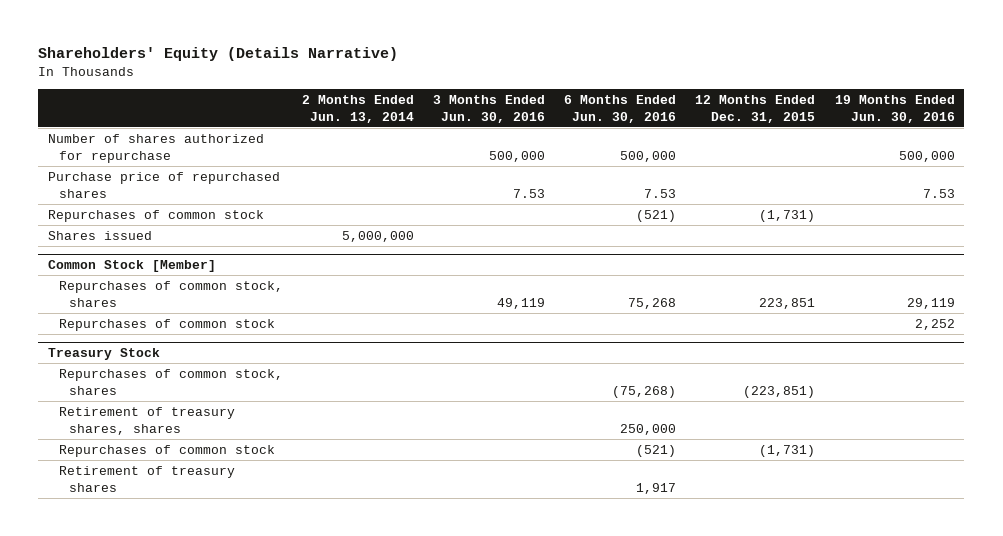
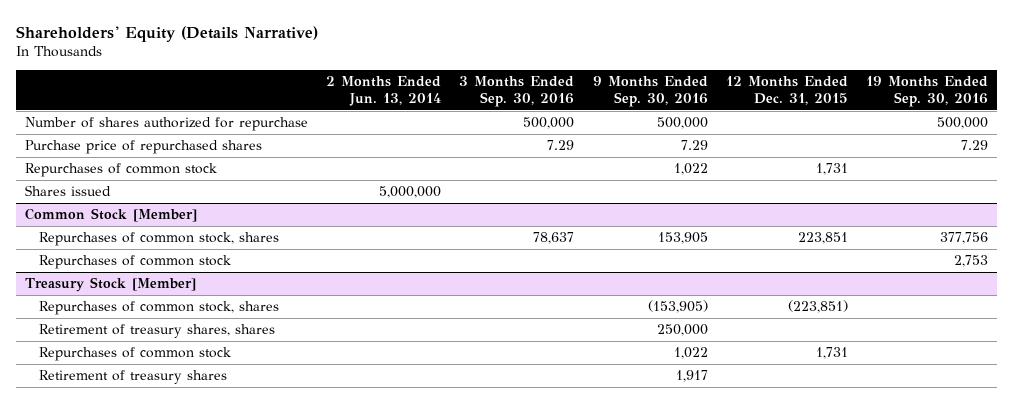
- | 2 Months Ended Jun. 13, 2014 | 3 Months Ended Jun. 30, 2016 | 6 Months Ended Jun. 30, 2016 | 12 Months Ended Dec. 31, 2015 | 19 Months Ended Jun. 30, 2016
+ | 2 Months Ended Jun. 13, 2014 | 3 Months Ended Sep. 30, 2016 | 9 Months Ended Sep. 30, 2016 | 12 Months Ended Dec. 31, 2015 | 19 Months Ended Sep. 30, 2016
- Repurchases of common stock | | | (521) | (1,731) |
+ Repurchases of common stock | | | 1,022 | 1,731 |
- Treasury Stock
+ Treasury Stock [Member]
- Repurchases of common stock | | | (521) | (1,731) |
+ Repurchases of common stock | | | 1,022 | 1,731 |

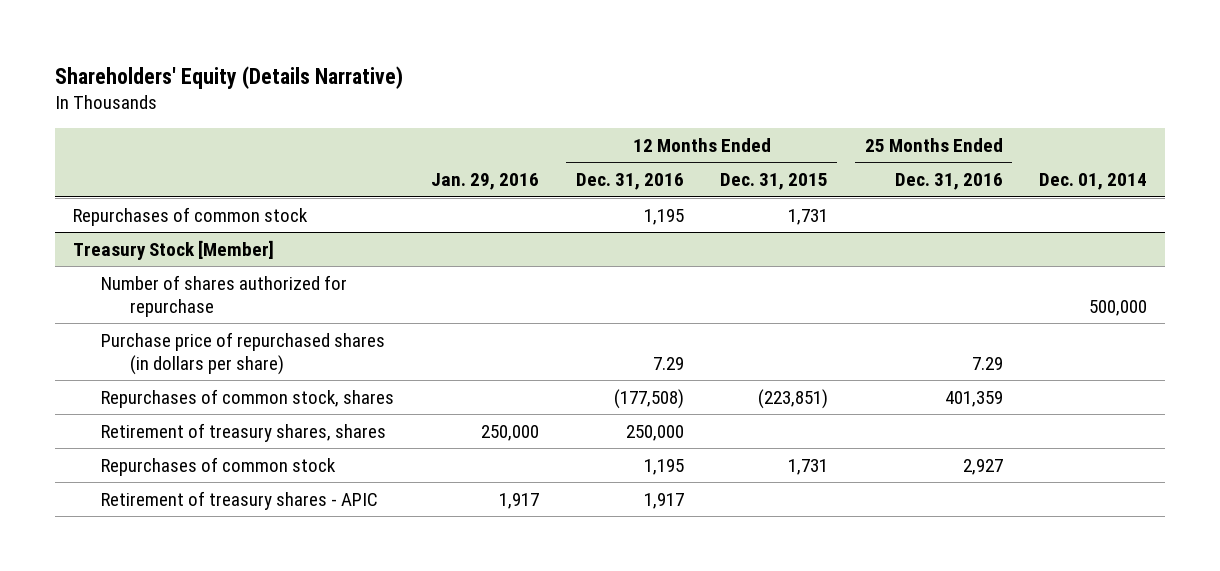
- | 2 Months Ended Jun. 13, 2014 | 3 Months Ended Sep. 30, 2016 | 9 Months Ended Sep. 30, 2016 | 12 Months Ended Dec. 31, 2015 | 19 Months Ended Sep. 30, 2016
+ | Jan. 29, 2016 | 12 Months Ended Dec. 31, 2016 | 12 Months Ended Dec. 31, 2015 | 25 Months Ended Dec. 31, 2016 | Dec. 01, 2014
- Number of shares authorized for repurchase | | 500,000 | 500,000 | | 500,000
- Purchase price of repurchased shares | | 7.29 | 7.29 | | 7.29
- Shares issued | 5,000,000 | | | |
- Common Stock [Member]
- Repurchases of common stock, shares | | 78,637 | 153,905 | 223,851 | 377,756
- Repurchases of common stock | | | | | 2,753
@ Treasury Stock [Member]
+ Number of shares authorized for repurchase | | | | | 500,000
+ Purchase price of repurchased shares (in dollars per share) | | 7.29 | | 7.29 |
- Retirement of treasury shares | | | 1,917 | |
+ Retirement of treasury shares - APIC | 1,917 | 1,917 | | |

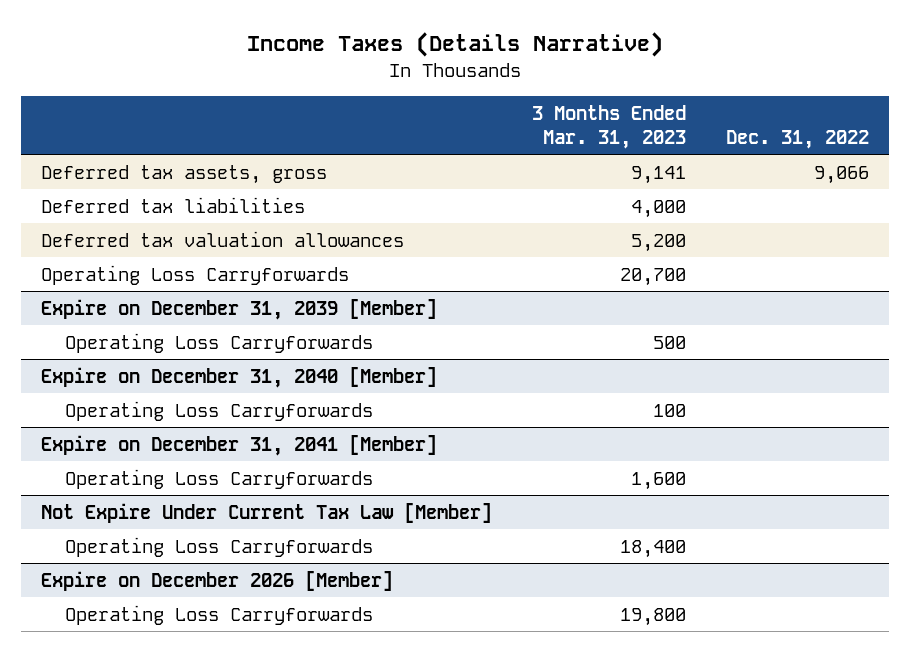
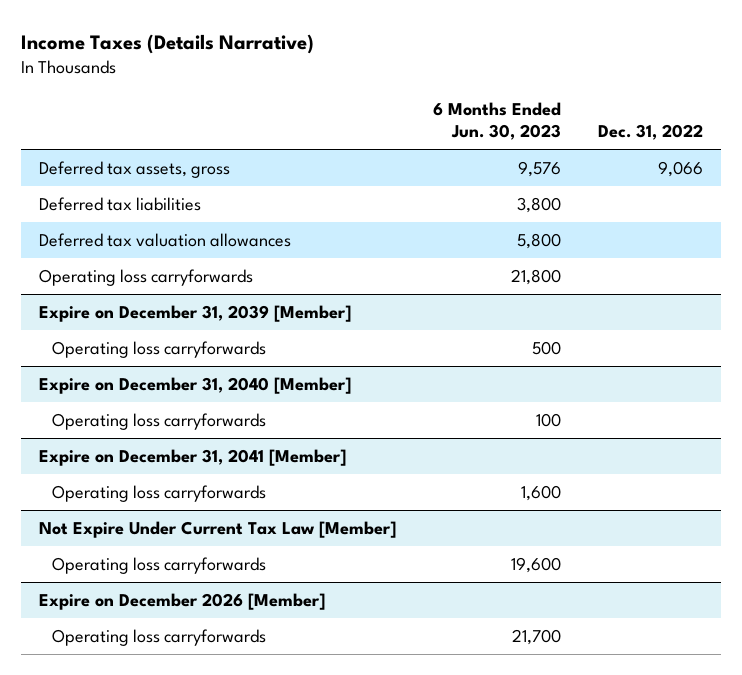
- | 3 Months Ended Mar. 31, 2023 | Dec. 31, 2022
+ | 6 Months Ended Jun. 30, 2023 | Dec. 31, 2022
- Operating Loss Carryforwards | 20,700 |
+ Operating loss carryforwards | 21,800 |
@ Expire on December 31, 2039 [Member]
- Operating Loss Carryforwards | 500 |
+ Operating loss carryforwards | 500 |
@ Expire on December 31, 2040 [Member]
- Operating Loss Carryforwards | 100 |
+ Operating loss carryforwards | 100 |
@ Expire on December 31, 2041 [Member]
- Operating Loss Carryforwards | 1,600 |
+ Operating loss carryforwards | 1,600 |
@ Not Expire Under Current Tax Law [Member]
- Operating Loss Carryforwards | 18,400 |
+ Operating loss carryforwards | 19,600 |
@ Expire on December 2026 [Member]
- Operating Loss Carryforwards | 19,800 |
+ Operating loss carryforwards | 21,700 |

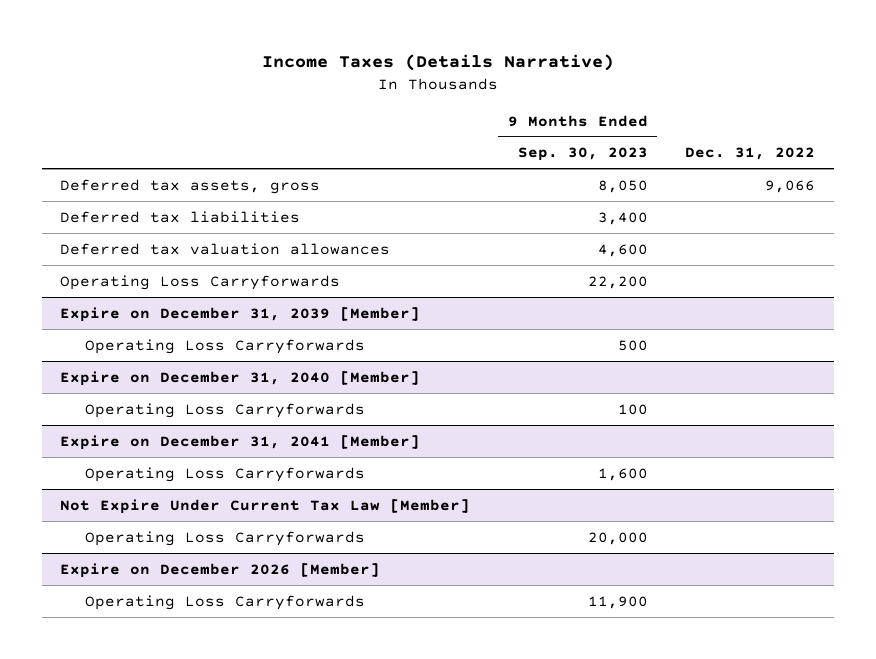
- | 6 Months Ended Jun. 30, 2023 | Dec. 31, 2022
+ | 9 Months Ended Sep. 30, 2023 | Dec. 31, 2022
- Operating loss carryforwards | 21,800 |
+ Operating Loss Carryforwards | 22,200 |
@ Expire on December 31, 2039 [Member]
- Operating loss carryforwards | 500 |
+ Operating Loss Carryforwards | 500 |
@ Expire on December 31, 2040 [Member]
- Operating loss carryforwards | 100 |
+ Operating Loss Carryforwards | 100 |
@ Expire on December 31, 2041 [Member]
- Operating loss carryforwards | 1,600 |
+ Operating Loss Carryforwards | 1,600 |
@ Not Expire Under Current Tax Law [Member]
- Operating loss carryforwards | 19,600 |
+ Operating Loss Carryforwards | 20,000 |
@ Expire on December 2026 [Member]
- Operating loss carryforwards | 21,700 |
+ Operating Loss Carryforwards | 11,900 |

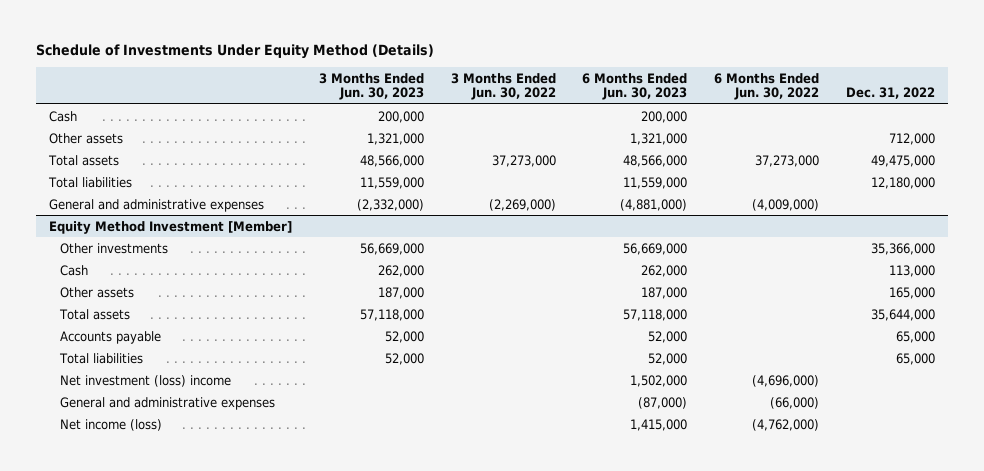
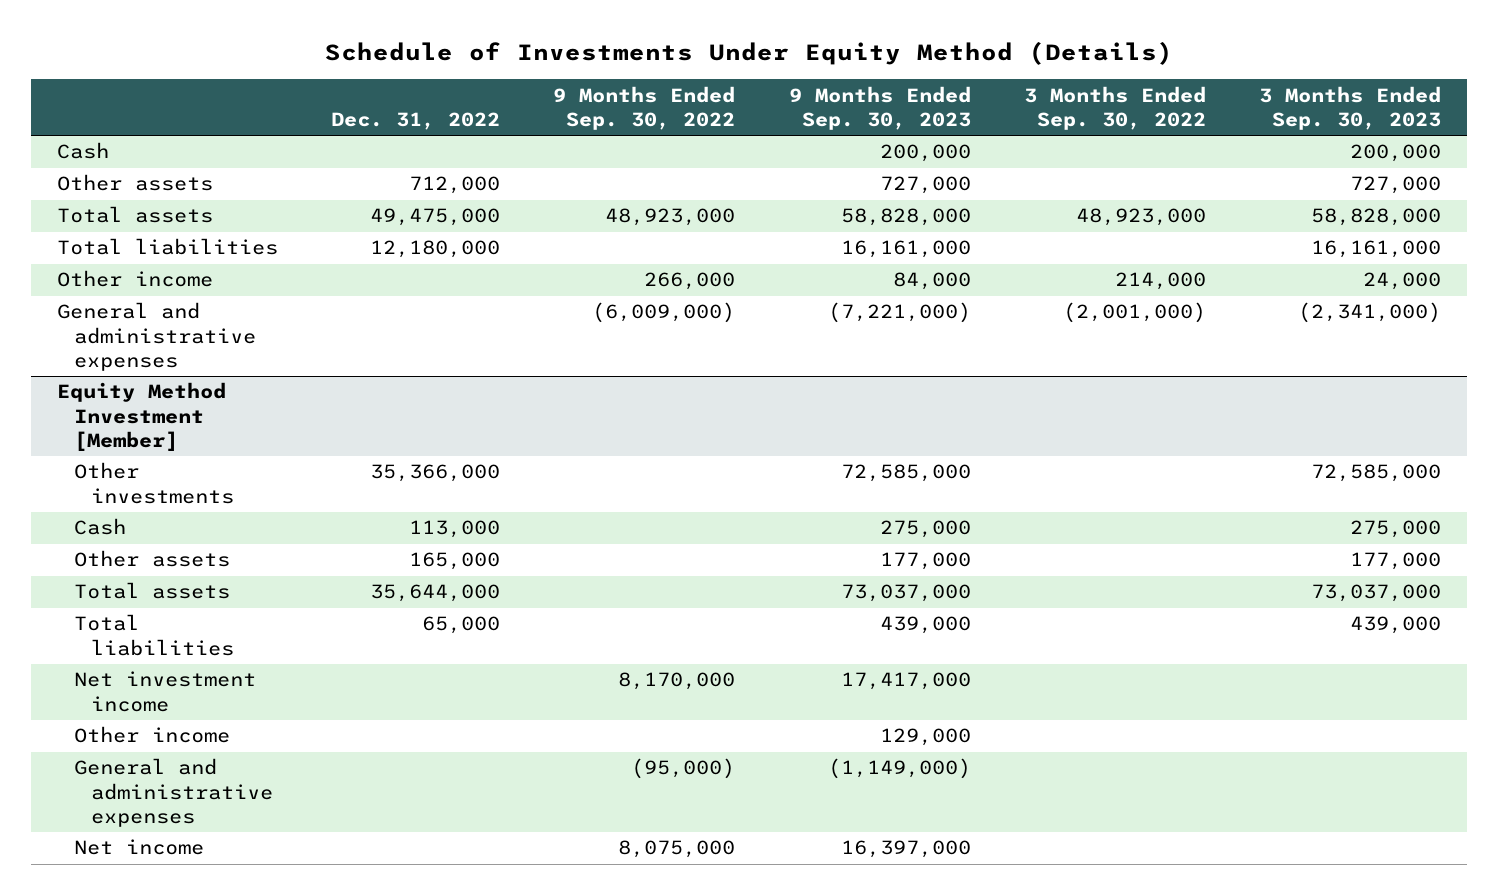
- | 3 Months Ended Jun. 30, 2023 | 3 Months Ended Jun. 30, 2022 | 6 Months Ended Jun. 30, 2023 | 6 Months Ended Jun. 30, 2022 | Dec. 31, 2022
+ | Dec. 31, 2022 | 9 Months Ended Sep. 30, 2022 | 9 Months Ended Sep. 30, 2023 | 3 Months Ended Sep. 30, 2022 | 3 Months Ended Sep. 30, 2023
+ Other income | | 266,000 | 84,000 | 214,000 | 24,000
@ Equity Method Investment [Member]
- Accounts payable | 52,000 | | 52,000 | | 65,000
- Net investment (loss) income | | | 1,502,000 | (4,696,000) |
+ Net investment income | | 8,170,000 | 17,417,000 | |
+ Other income | | | 129,000 | |
- Net income (loss) | | | 1,415,000 | (4,762,000) |
+ Net income | | 8,075,000 | 16,397,000 | |

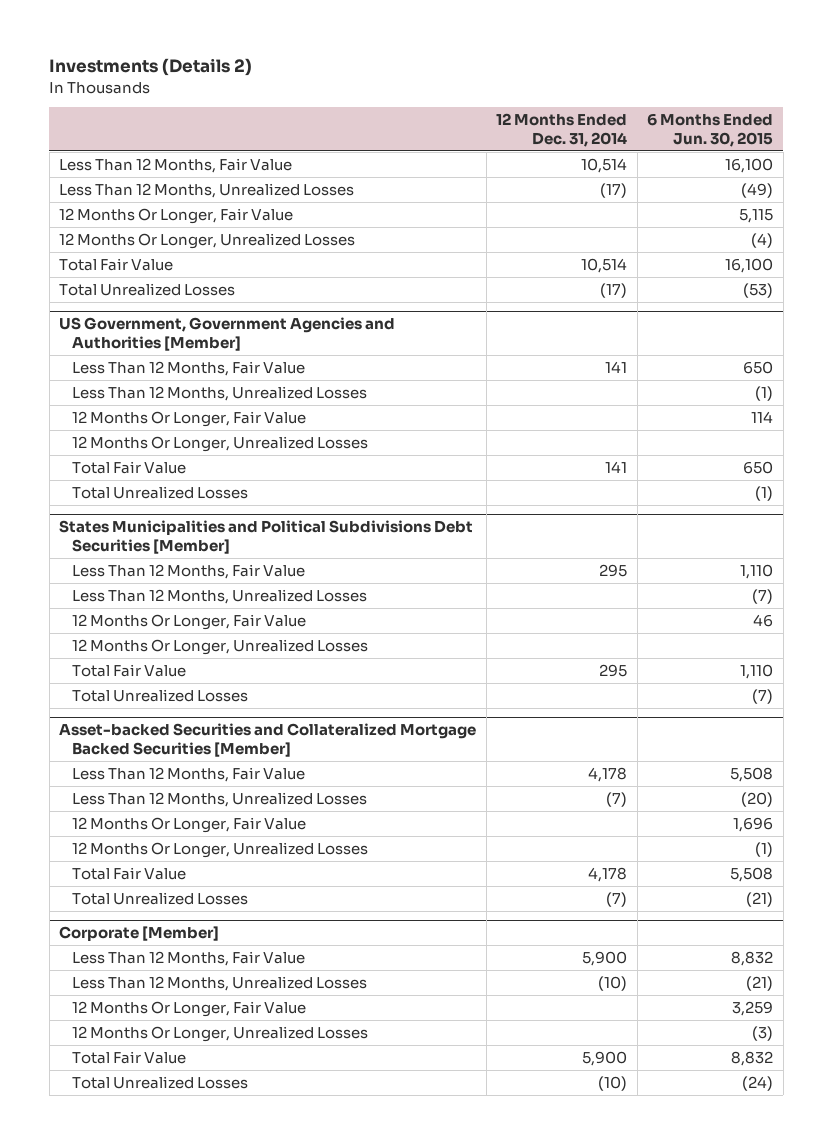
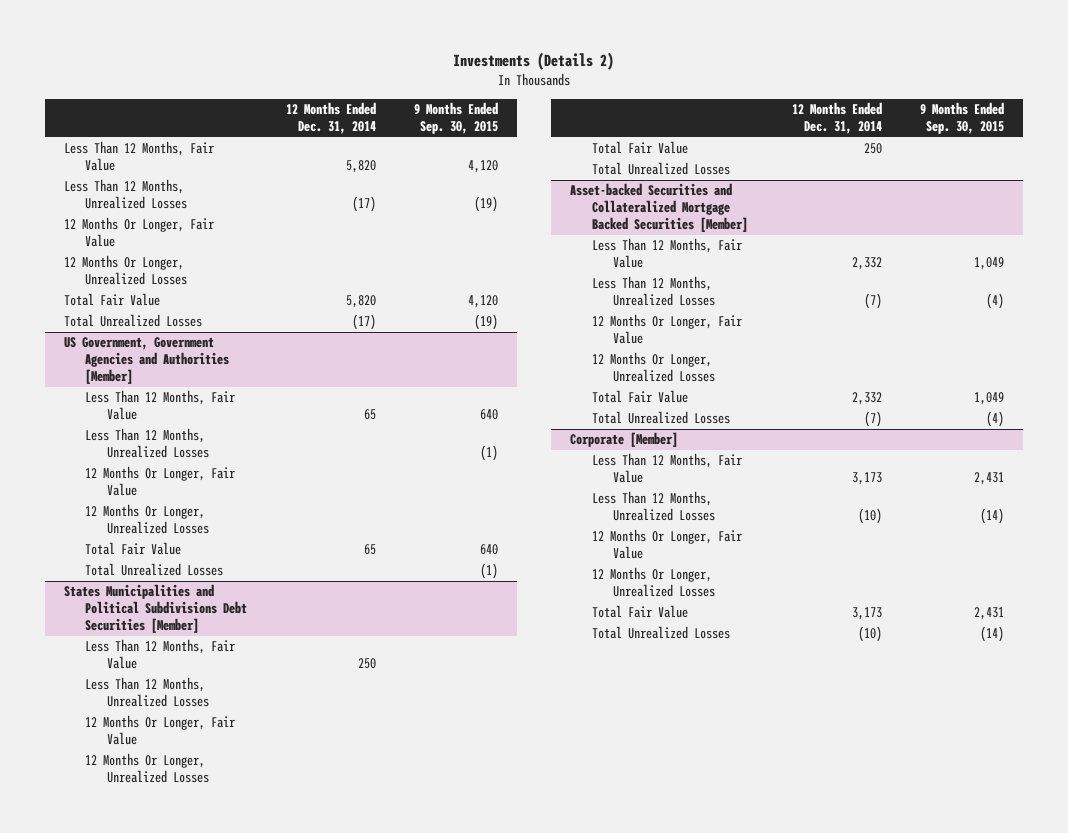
- | 12 Months Ended Dec. 31, 2014 | 6 Months Ended Jun. 30, 2015
+ | 12 Months Ended Dec. 31, 2014 | 9 Months Ended Sep. 30, 2015
- Less Than 12 Months, Fair Value | 10,514 | 16,100
+ Less Than 12 Months, Fair Value | 5,820 | 4,120
- Total Fair Value | 10,514 | 16,100
+ Total Fair Value | 5,820 | 4,120
@ US Government, Government Agencies and Authorities [Member]
- Less Than 12 Months, Fair Value | 141 | 650
+ Less Than 12 Months, Fair Value | 65 | 640
- Total Fair Value | 141 | 650
+ Total Fair Value | 65 | 640
@ States Municipalities and Political Subdivisions Debt Securities [Member]
- Less Than 12 Months, Fair Value | 295 | 1,110
+ Less Than 12 Months, Fair Value | 250 |
- Total Fair Value | 295 | 1,110
+ Total Fair Value | 250 |
@ Asset-backed Securities and Collateralized Mortgage Backed Securities [Member]
- Less Than 12 Months, Fair Value | 4,178 | 5,508
+ Less Than 12 Months, Fair Value | 2,332 | 1,049
- Total Fair Value | 4,178 | 5,508
+ Total Fair Value | 2,332 | 1,049
@ Corporate [Member]
- Less Than 12 Months, Fair Value | 5,900 | 8,832
+ Less Than 12 Months, Fair Value | 3,173 | 2,431
- Total Fair Value | 5,900 | 8,832
+ Total Fair Value | 3,173 | 2,431

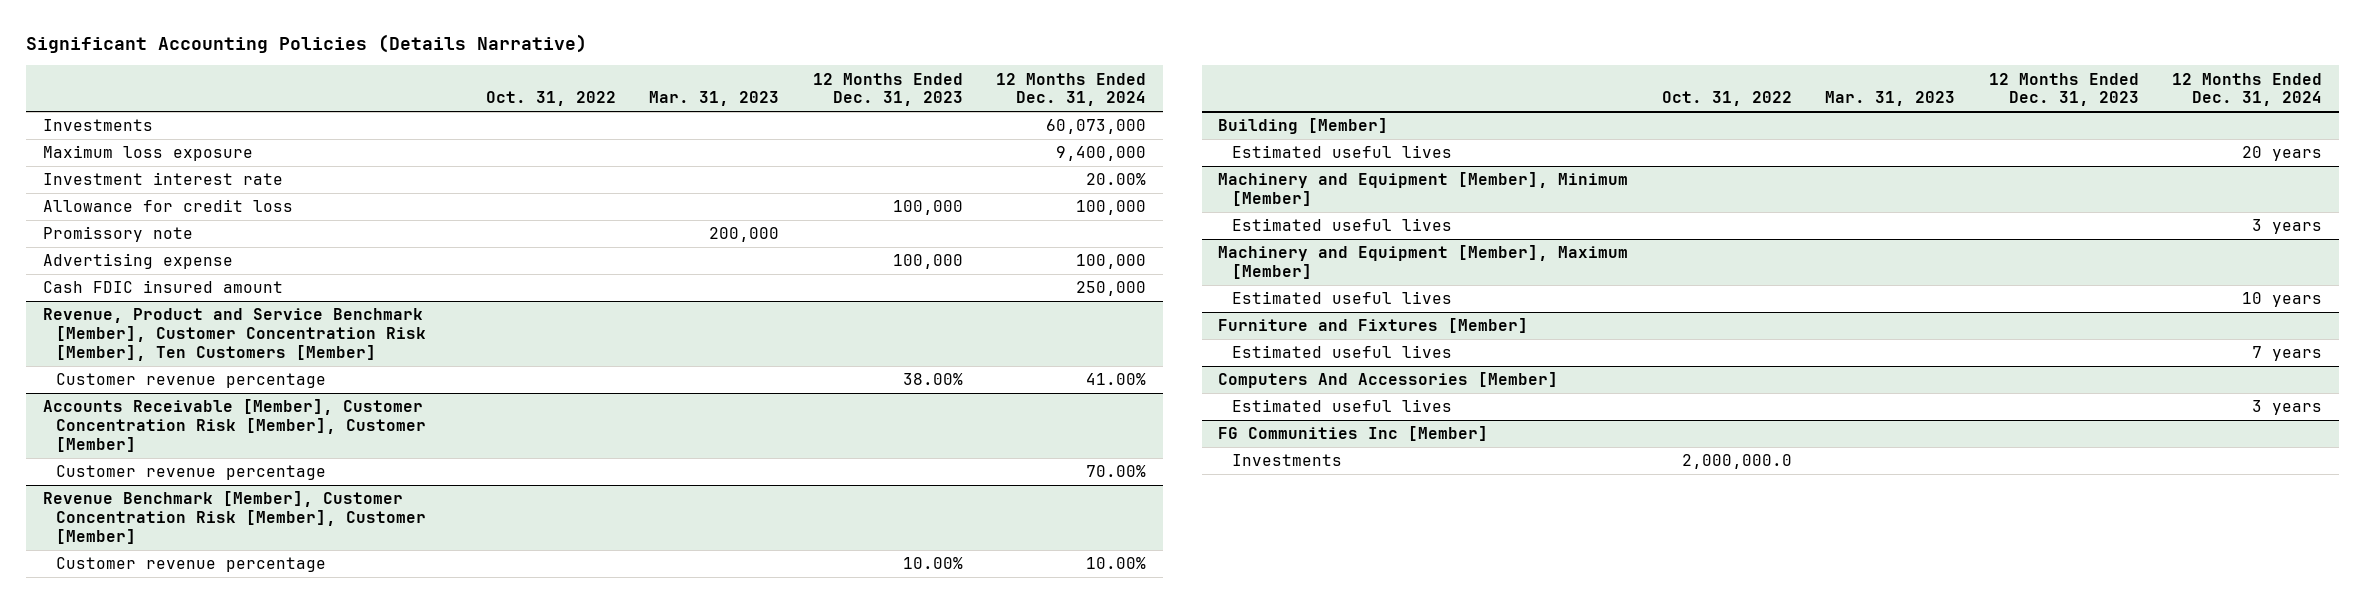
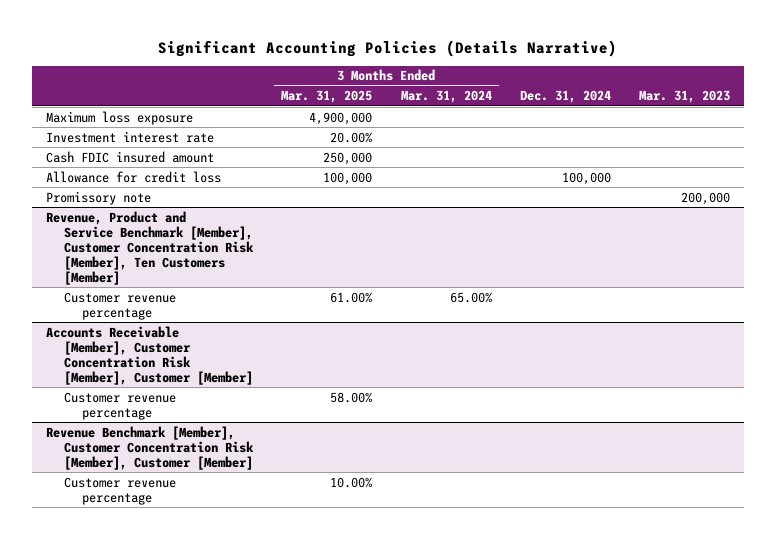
- | Oct. 31, 2022 | Mar. 31, 2023 | 12 Months Ended Dec. 31, 2023 | 12 Months Ended Dec. 31, 2024
+ | 3 Months Ended Mar. 31, 2025 | 3 Months Ended Mar. 31, 2024 | Dec. 31, 2024 | Mar. 31, 2023
- Investments | | | | 60,073,000
moved up: Cash FDIC insured amount | 250,000 | | |
- Advertising expense | | | 100,000 | 100,000
- Building [Member]
- Estimated useful lives | | | | 20 years
- Machinery and Equipment [Member], Minimum [Member]
- Estimated useful lives | | | | 3 years
- Machinery and Equipment [Member], Maximum [Member]
- Estimated useful lives | | | | 10 years
- Furniture and Fixtures [Member]
- Estimated useful lives | | | | 7 years
- Computers And Accessories [Member]
- Estimated useful lives | | | | 3 years
- FG Communities Inc [Member]
- Investments | 2,000,000.0 | | |

